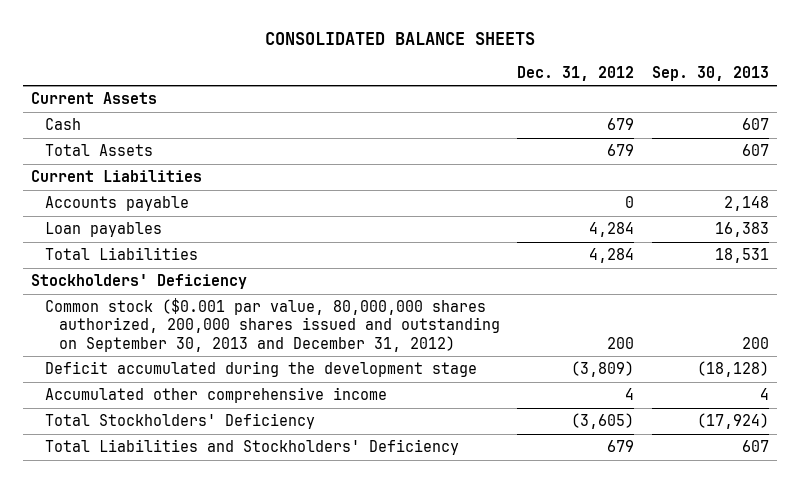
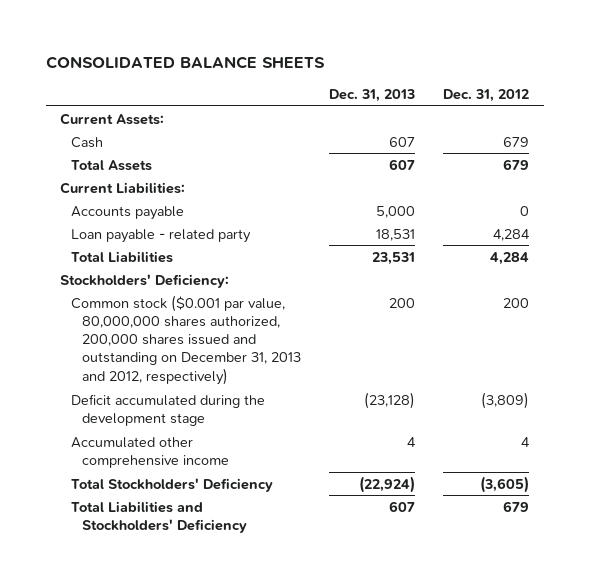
- | Dec. 31, 2012 | Sep. 30, 2013
+ | Dec. 31, 2013 | Dec. 31, 2012
- Current Assets
+ Current Assets:
- Current Liabilities
+ Current Liabilities:
- Loan payables | 4,284 | 16,383
+ Loan payable - related party | 18,531 | 4,284
- Stockholders' Deficiency
- Common stock ($0.001 par value, 80,000,000 shares authorized, 200,000 shares issued and outstanding on September 30, 2013 and December 31, 2012) | 200 | 200
+ Stockholders' Deficiency:
+ Common stock ($0.001 par value, 80,000,000 shares authorized, 200,000 shares issued and outstanding on December 31, 2013 and 2012, respectively) | 200 | 200

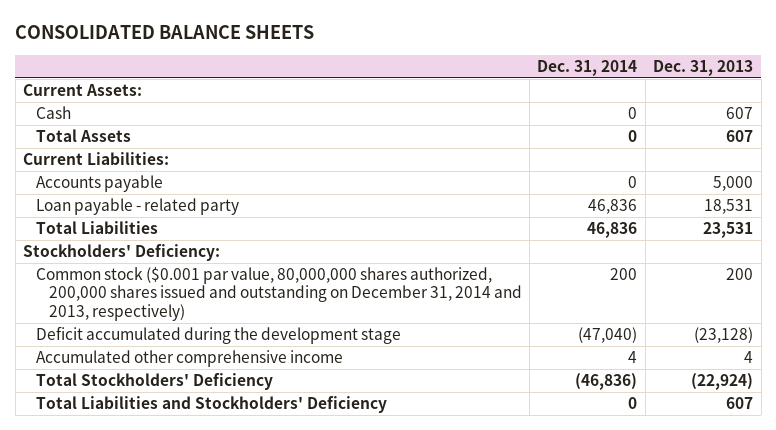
- | Dec. 31, 2013 | Dec. 31, 2012
+ | Dec. 31, 2014 | Dec. 31, 2013
- Common stock ($0.001 par value, 80,000,000 shares authorized, 200,000 shares issued and outstanding on December 31, 2013 and 2012, respectively) | 200 | 200
+ Common stock ($0.001 par value, 80,000,000 shares authorized, 200,000 shares issued and outstanding on December 31, 2014 and 2013, respectively) | 200 | 200

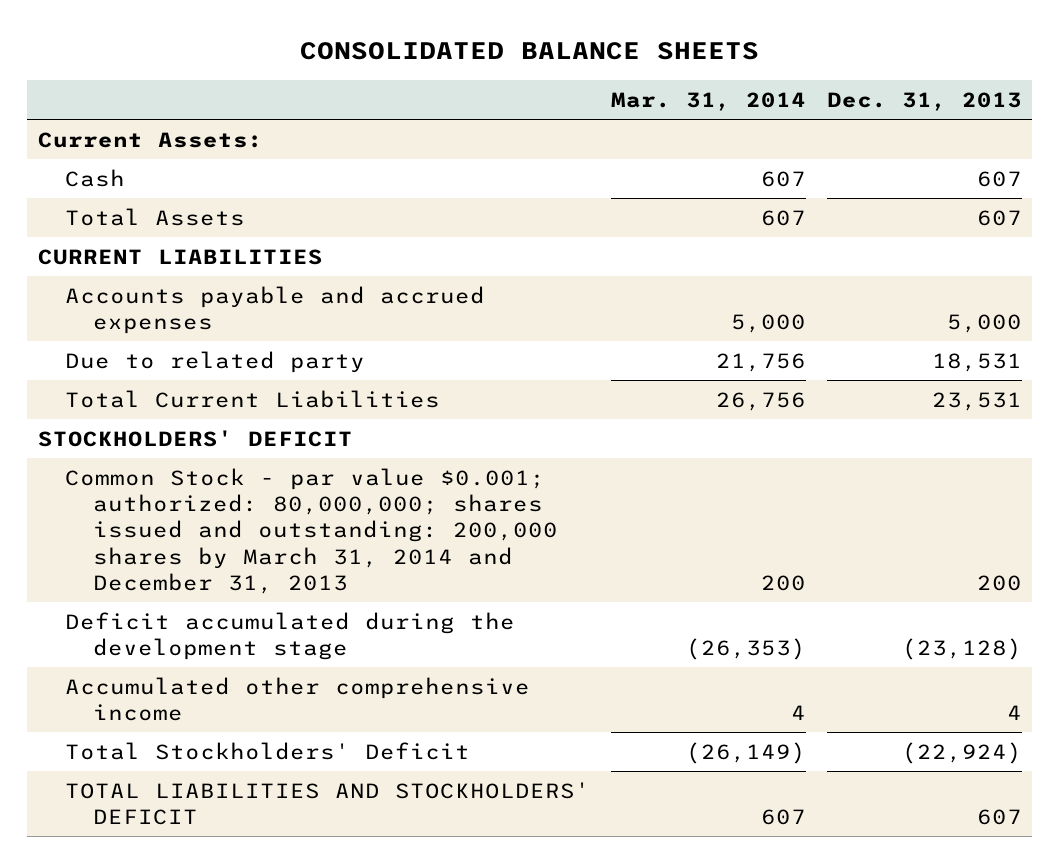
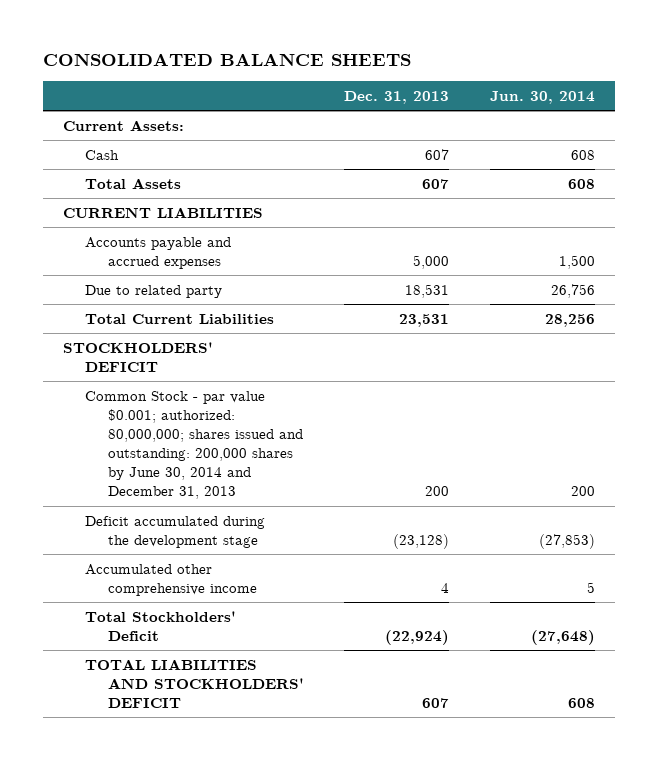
- | Mar. 31, 2014 | Dec. 31, 2013
+ | Dec. 31, 2013 | Jun. 30, 2014
- Common Stock - par value $0.001; authorized: 80,000,000; shares issued and outstanding: 200,000 shares by March 31, 2014 and December 31, 2013 | 200 | 200
+ Common Stock - par value $0.001; authorized: 80,000,000; shares issued and outstanding: 200,000 shares by June 30, 2014 and December 31, 2013 | 200 | 200

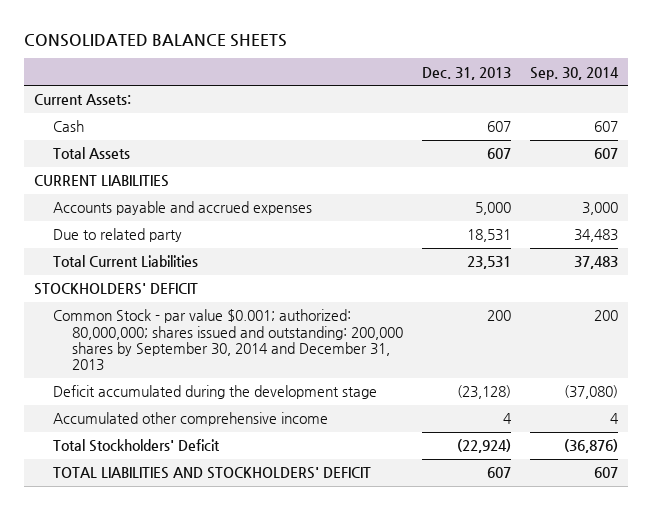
- | Dec. 31, 2013 | Jun. 30, 2014
+ | Dec. 31, 2013 | Sep. 30, 2014
- Common Stock - par value $0.001; authorized: 80,000,000; shares issued and outstanding: 200,000 shares by June 30, 2014 and December 31, 2013 | 200 | 200
+ Common Stock - par value $0.001; authorized: 80,000,000; shares issued and outstanding: 200,000 shares by September 30, 2014 and December 31, 2013 | 200 | 200

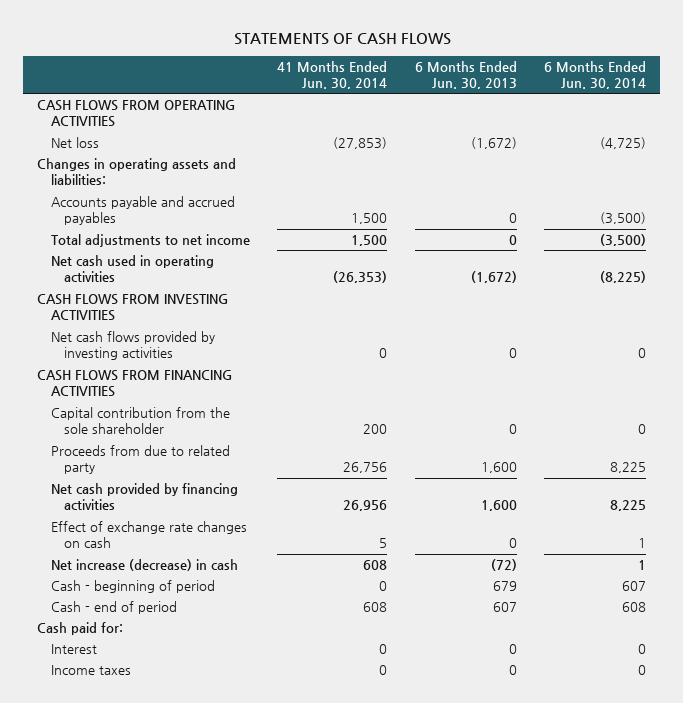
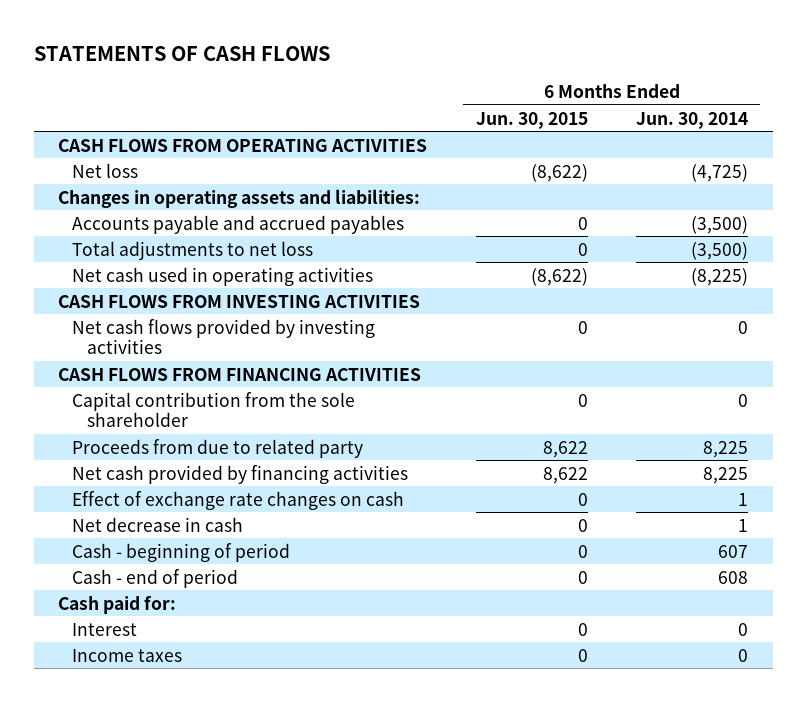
- | 41 Months Ended Jun. 30, 2014 | 6 Months Ended Jun. 30, 2013 | 6 Months Ended Jun. 30, 2014
+ | 6 Months Ended Jun. 30, 2015 | 6 Months Ended Jun. 30, 2014
- Total adjustments to net income | 1,500 | 0 | (3,500)
+ Total adjustments to net loss | 0 | (3,500)
- Net increase (decrease) in cash | 608 | (72) | 1
+ Net decrease in cash | 0 | 1

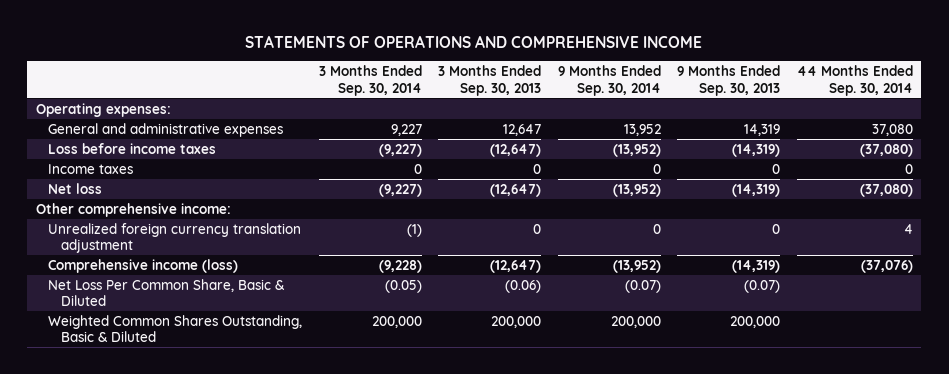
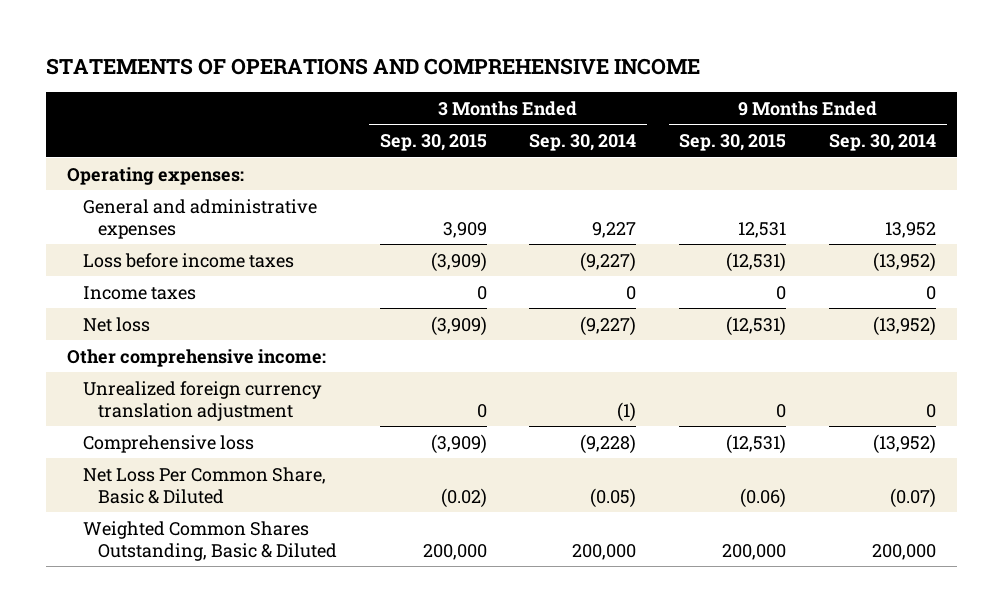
- | 3 Months Ended Sep. 30, 2014 | 3 Months Ended Sep. 30, 2013 | 9 Months Ended Sep. 30, 2014 | 9 Months Ended Sep. 30, 2013 | 44 Months Ended Sep. 30, 2014
+ | 3 Months Ended Sep. 30, 2015 | 3 Months Ended Sep. 30, 2014 | 9 Months Ended Sep. 30, 2015 | 9 Months Ended Sep. 30, 2014
- Comprehensive income (loss) | (9,228) | (12,647) | (13,952) | (14,319) | (37,076)
+ Comprehensive loss | (3,909) | (9,228) | (12,531) | (13,952)

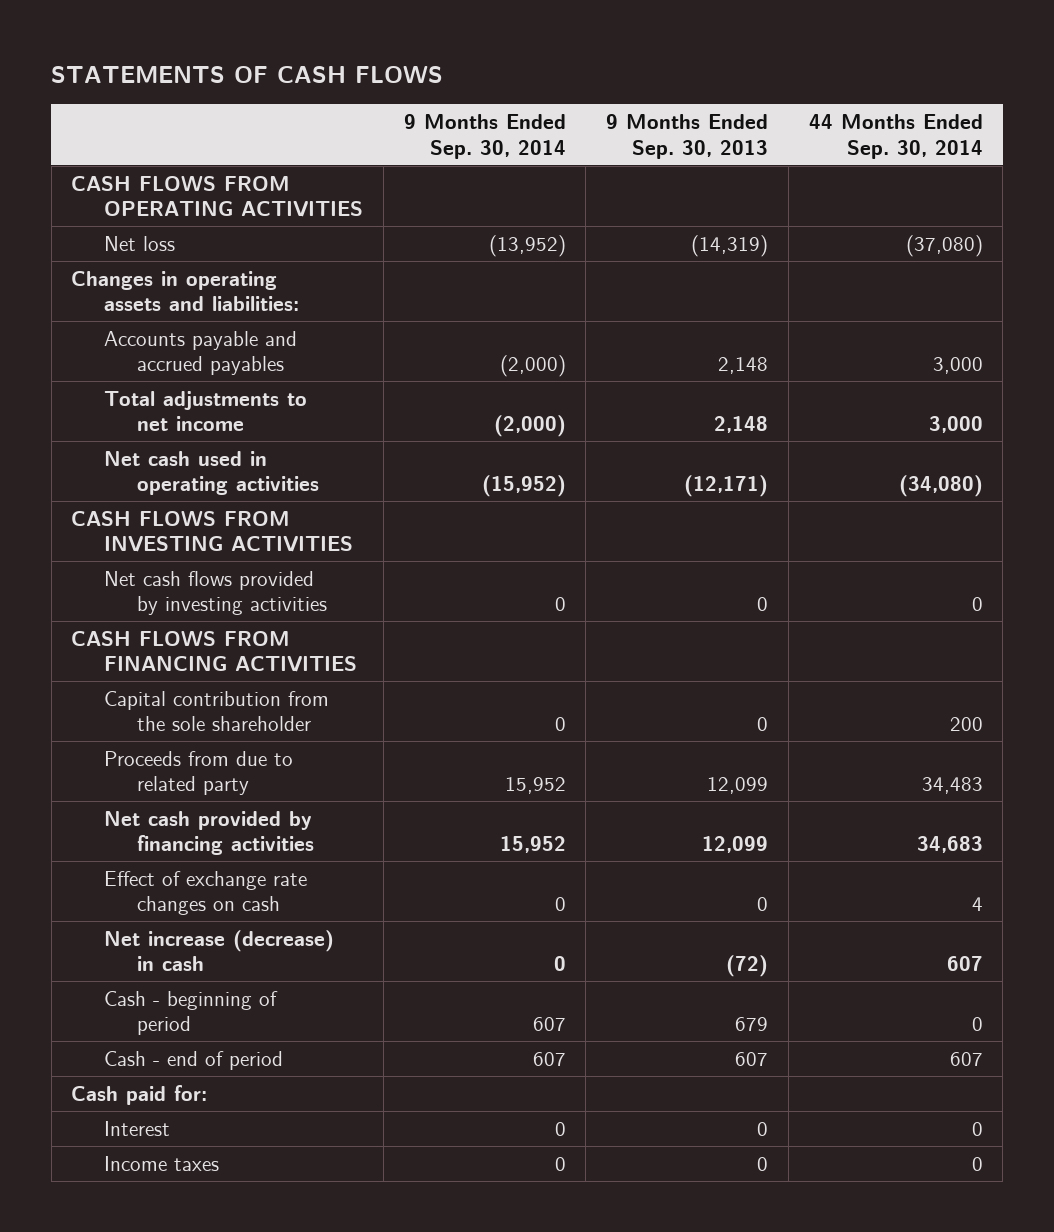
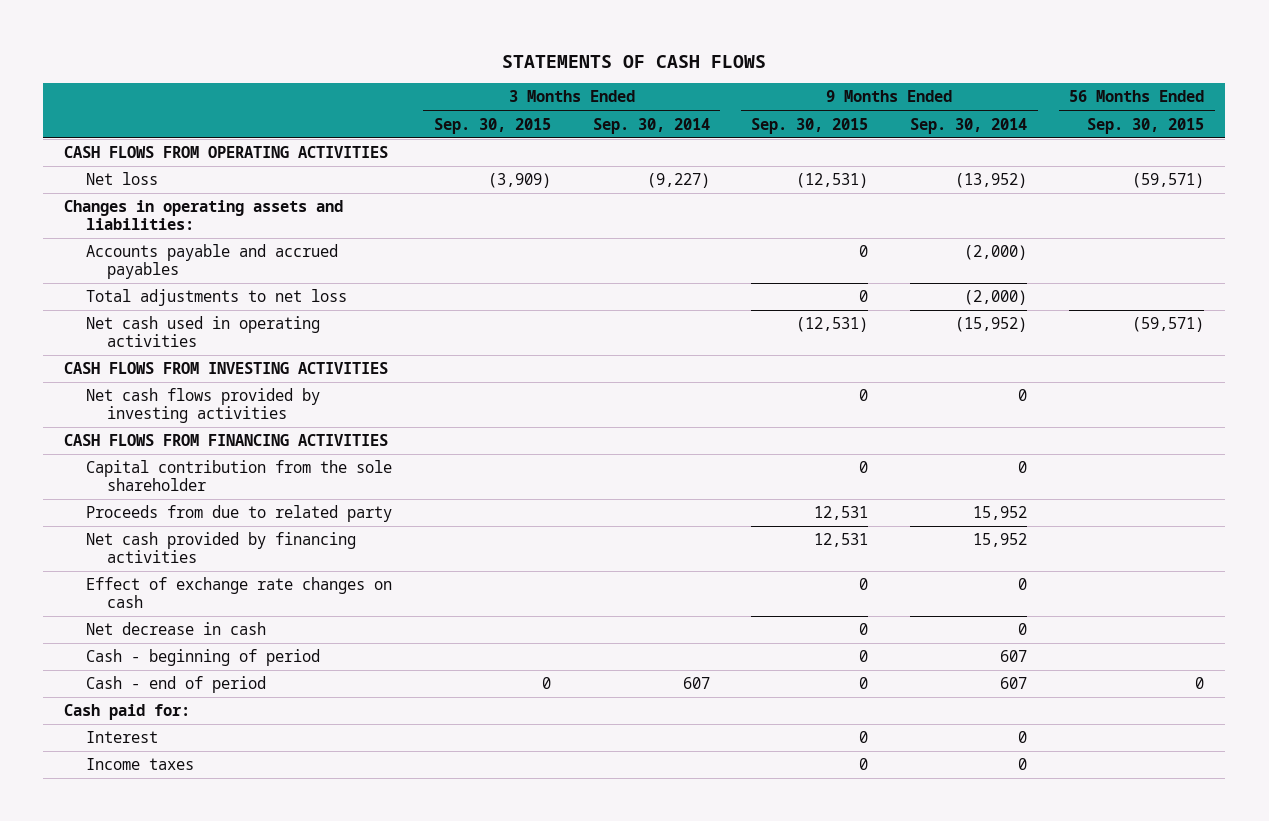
- | 9 Months Ended Sep. 30, 2014 | 9 Months Ended Sep. 30, 2013 | 44 Months Ended Sep. 30, 2014
+ | 3 Months Ended Sep. 30, 2015 | 3 Months Ended Sep. 30, 2014 | 9 Months Ended Sep. 30, 2015 | 9 Months Ended Sep. 30, 2014 | 56 Months Ended Sep. 30, 2015
- Total adjustments to net income | (2,000) | 2,148 | 3,000
+ Total adjustments to net loss | | | 0 | (2,000) |
- Net increase (decrease) in cash | 0 | (72) | 607
+ Net decrease in cash | | | 0 | 0 |

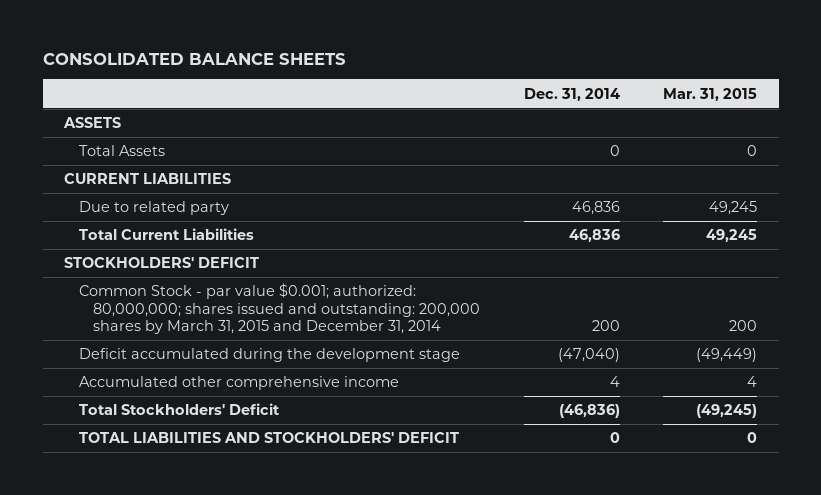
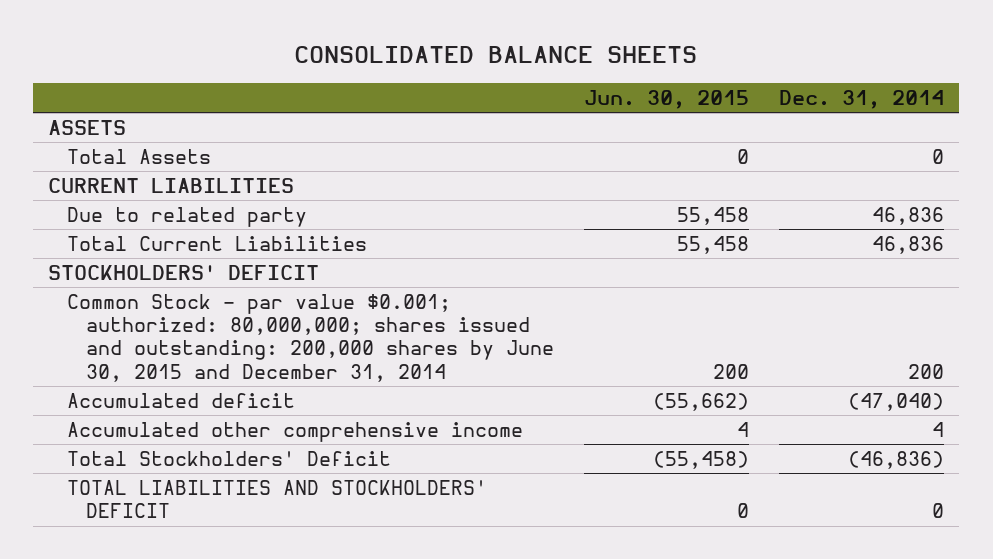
- | Dec. 31, 2014 | Mar. 31, 2015
+ | Jun. 30, 2015 | Dec. 31, 2014
- Common Stock - par value $0.001; authorized: 80,000,000; shares issued and outstanding: 200,000 shares by March 31, 2015 and December 31, 2014 | 200 | 200
- Deficit accumulated during the development stage | (47,040) | (49,449)
+ Common Stock - par value $0.001; authorized: 80,000,000; shares issued and outstanding: 200,000 shares by June 30, 2015 and December 31, 2014 | 200 | 200
+ Accumulated deficit | (55,662) | (47,040)

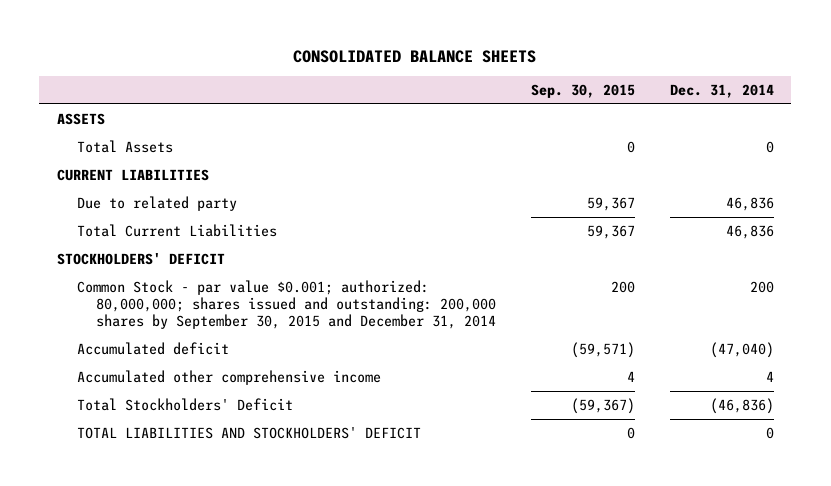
- | Jun. 30, 2015 | Dec. 31, 2014
+ | Sep. 30, 2015 | Dec. 31, 2014
- Common Stock - par value $0.001; authorized: 80,000,000; shares issued and outstanding: 200,000 shares by June 30, 2015 and December 31, 2014 | 200 | 200
+ Common Stock - par value $0.001; authorized: 80,000,000; shares issued and outstanding: 200,000 shares by September 30, 2015 and December 31, 2014 | 200 | 200

